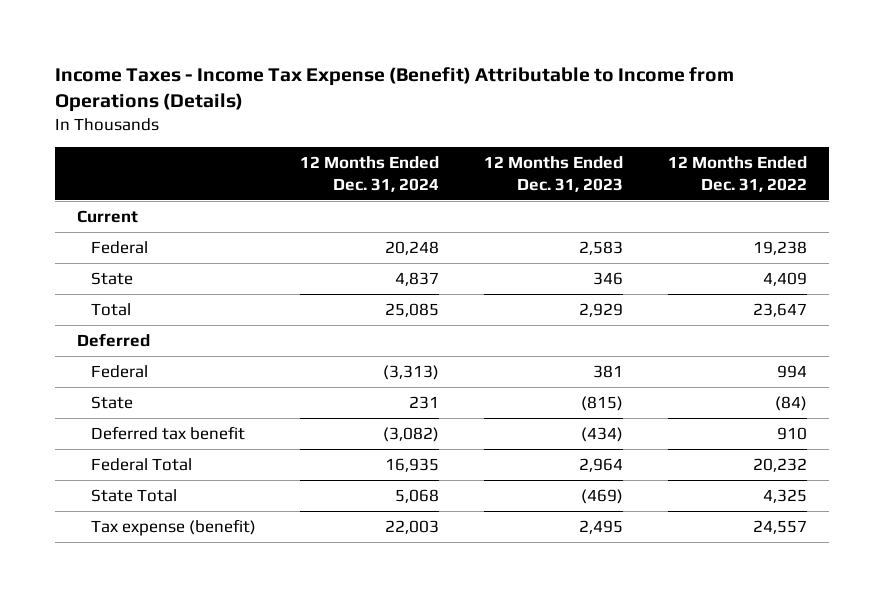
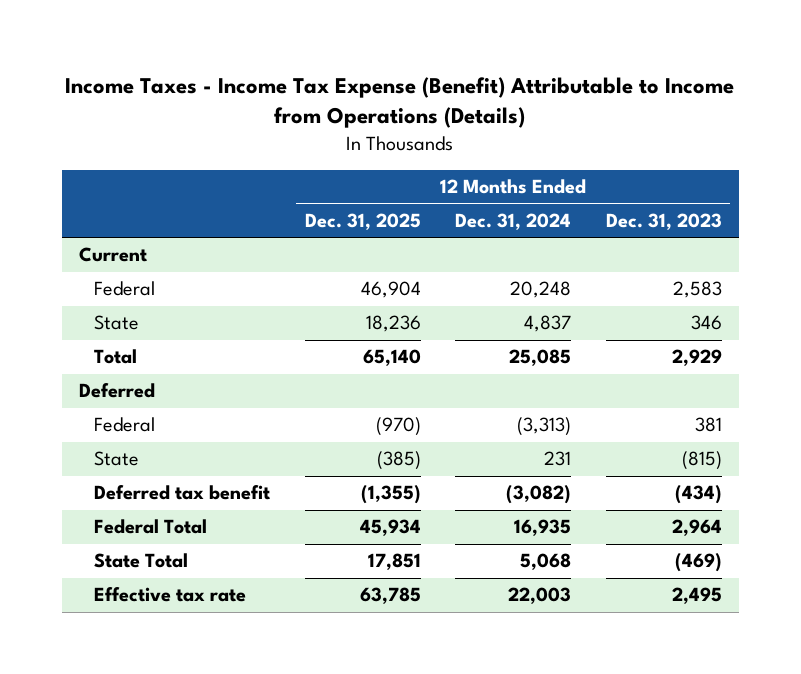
- | 12 Months Ended Dec. 31, 2024 | 12 Months Ended Dec. 31, 2023 | 12 Months Ended Dec. 31, 2022
+ | 12 Months Ended Dec. 31, 2025 | 12 Months Ended Dec. 31, 2024 | 12 Months Ended Dec. 31, 2023
- Tax expense (benefit) | 22,003 | 2,495 | 24,557
+ Effective tax rate | 63,785 | 22,003 | 2,495

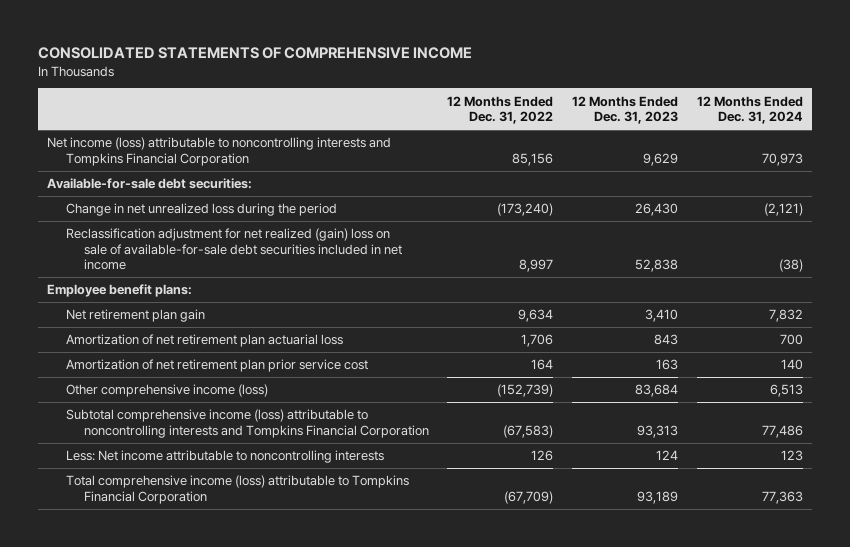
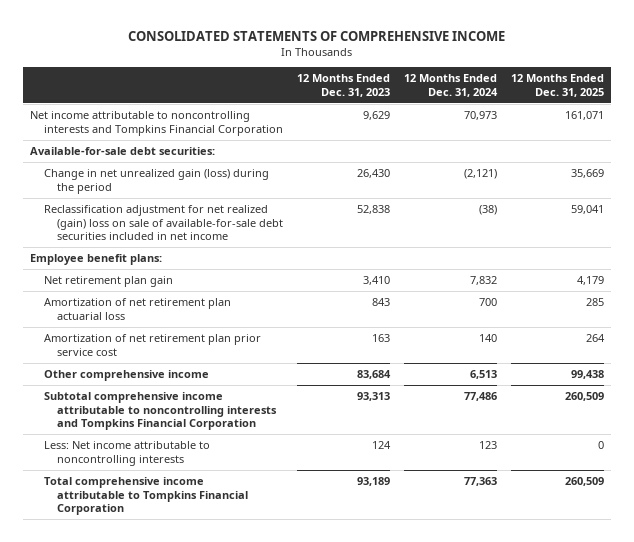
- | 12 Months Ended Dec. 31, 2022 | 12 Months Ended Dec. 31, 2023 | 12 Months Ended Dec. 31, 2024
+ | 12 Months Ended Dec. 31, 2023 | 12 Months Ended Dec. 31, 2024 | 12 Months Ended Dec. 31, 2025
- Net income (loss) attributable to noncontrolling interests and Tompkins Financial Corporation | 85,156 | 9,629 | 70,973
+ Net income attributable to noncontrolling interests and Tompkins Financial Corporation | 9,629 | 70,973 | 161,071
- Change in net unrealized loss during the period | (173,240) | 26,430 | (2,121)
+ Change in net unrealized gain (loss) during the period | 26,430 | (2,121) | 35,669
- Other comprehensive income (loss) | (152,739) | 83,684 | 6,513
- Subtotal comprehensive income (loss) attributable to noncontrolling interests and Tompkins Financial Corporation | (67,583) | 93,313 | 77,486
+ Other comprehensive income | 83,684 | 6,513 | 99,438
+ Subtotal comprehensive income attributable to noncontrolling interests and Tompkins Financial Corporation | 93,313 | 77,486 | 260,509
- Total comprehensive income (loss) attributable to Tompkins Financial Corporation | (67,709) | 93,189 | 77,363
+ Total comprehensive income attributable to Tompkins Financial Corporation | 93,189 | 77,363 | 260,509

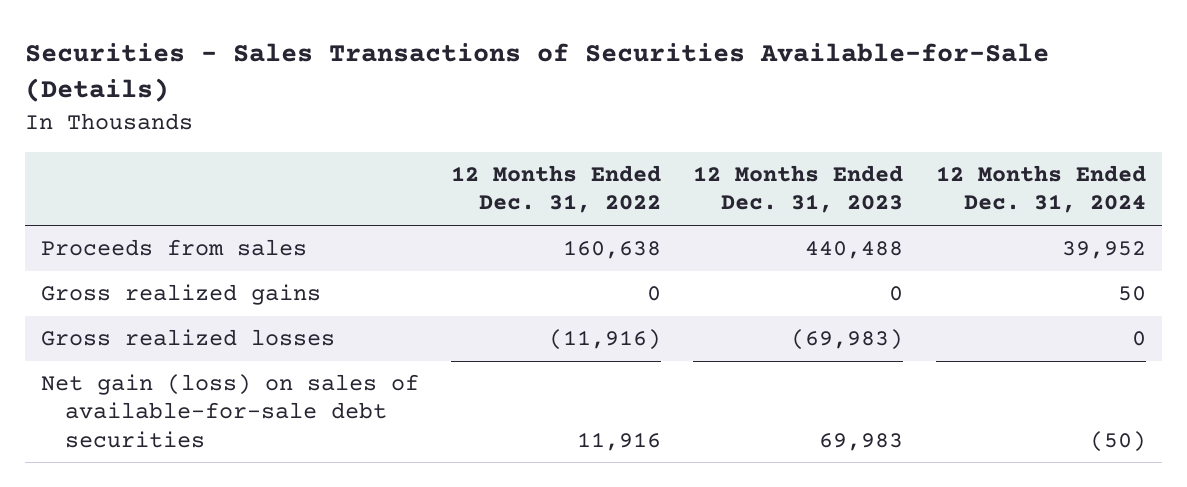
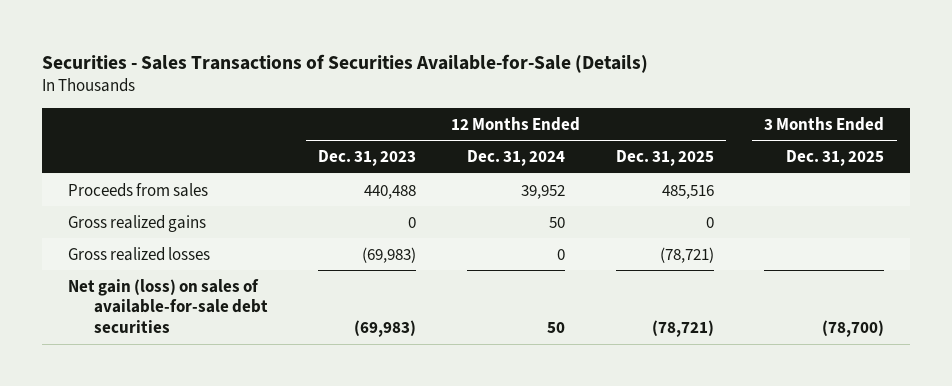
- | 12 Months Ended Dec. 31, 2022 | 12 Months Ended Dec. 31, 2023 | 12 Months Ended Dec. 31, 2024
+ | 12 Months Ended Dec. 31, 2023 | 12 Months Ended Dec. 31, 2024 | 12 Months Ended Dec. 31, 2025 | 3 Months Ended Dec. 31, 2025
- Net gain (loss) on sales of available-for-sale debt securities | 11,916 | 69,983 | (50)
+ Net gain (loss) on sales of available-for-sale debt securities | (69,983) | 50 | (78,721) | (78,700)

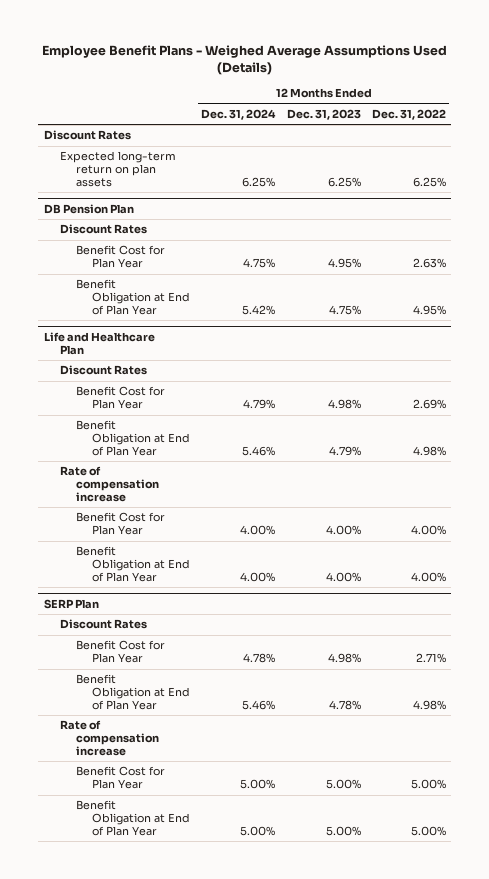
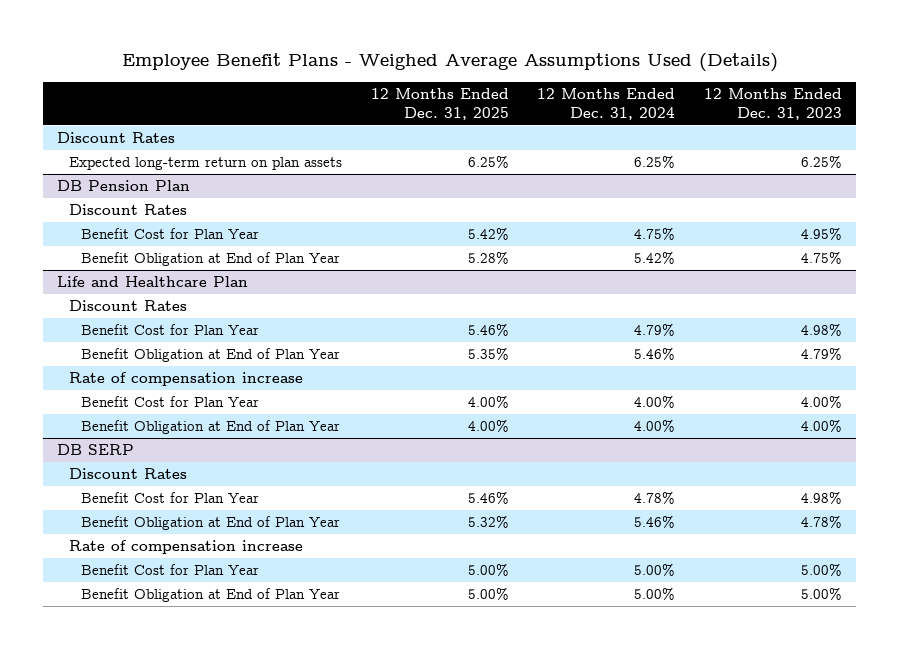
- | 12 Months Ended Dec. 31, 2024 | 12 Months Ended Dec. 31, 2023 | 12 Months Ended Dec. 31, 2022
+ | 12 Months Ended Dec. 31, 2025 | 12 Months Ended Dec. 31, 2024 | 12 Months Ended Dec. 31, 2023
- SERP Plan
+ DB SERP

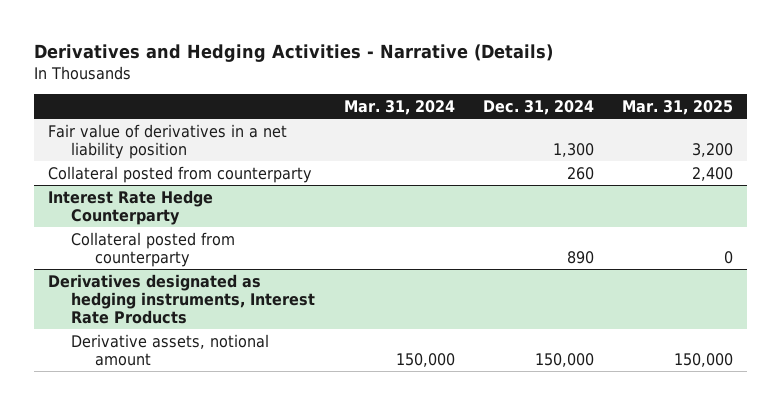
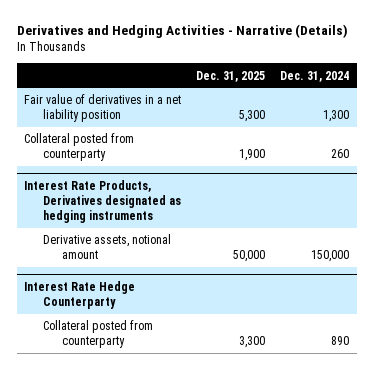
- | Mar. 31, 2024 | Dec. 31, 2024 | Mar. 31, 2025
+ | Dec. 31, 2025 | Dec. 31, 2024
+ Interest Rate Products, Derivatives designated as hedging instruments
+ Derivative assets, notional amount | 50,000 | 150,000
- Derivatives designated as hedging instruments, Interest Rate Products
- Derivative assets, notional amount | 150,000 | 150,000 | 150,000

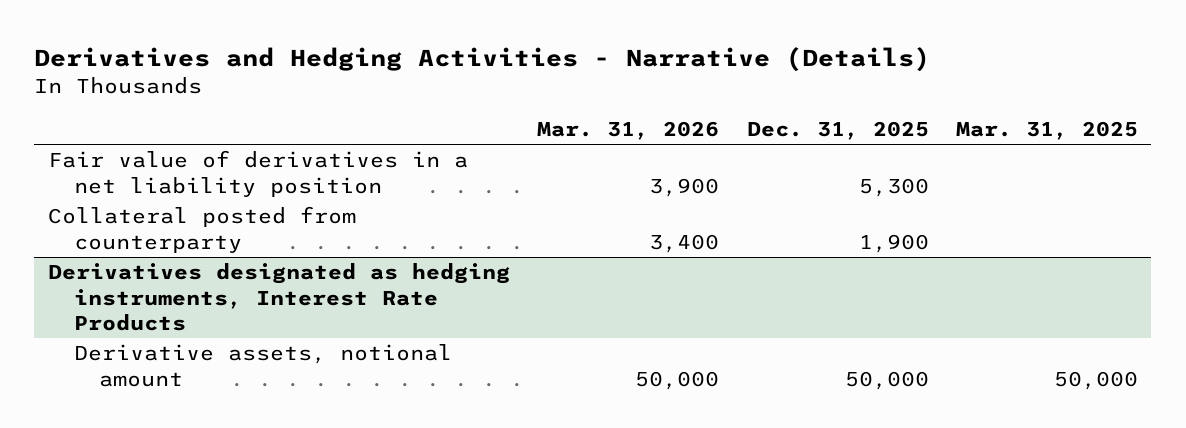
- | Dec. 31, 2025 | Dec. 31, 2024
+ | Mar. 31, 2026 | Dec. 31, 2025 | Mar. 31, 2025
- Interest Rate Products, Derivatives designated as hedging instruments
+ Derivatives designated as hedging instruments, Interest Rate Products
- Interest Rate Hedge Counterparty
- Collateral posted from counterparty | 3,300 | 890

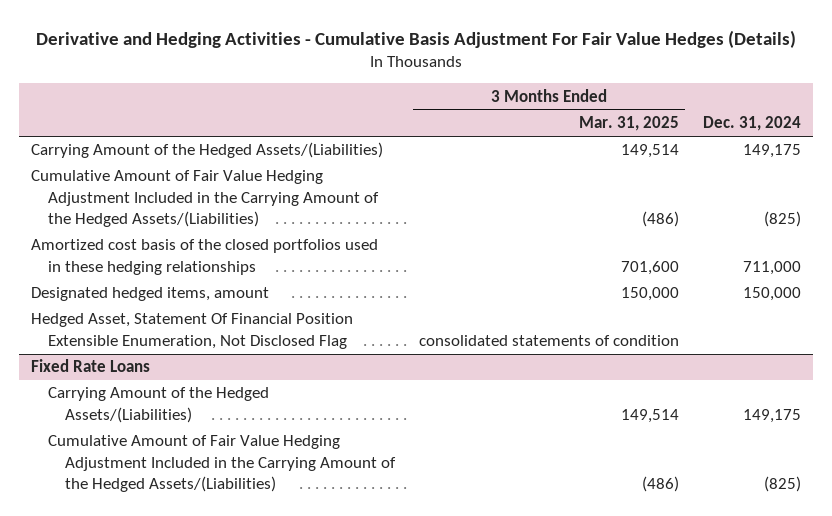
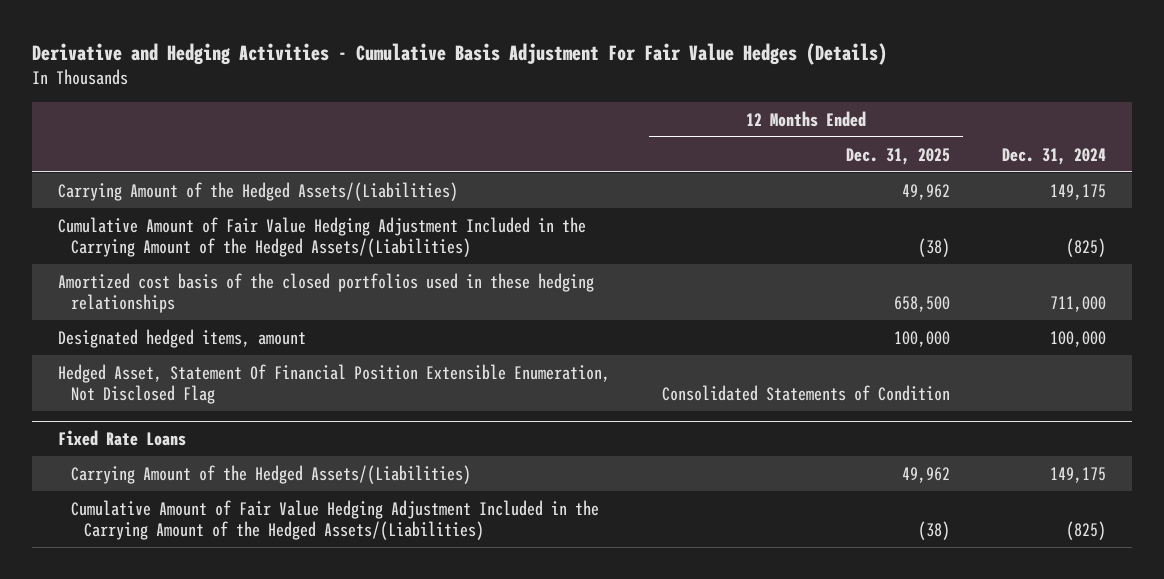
- | 3 Months Ended Mar. 31, 2025 | Dec. 31, 2024
+ | 12 Months Ended Dec. 31, 2025 | Dec. 31, 2024
- Designated hedged items, amount | 150,000 | 150,000
+ Designated hedged items, amount | 100,000 | 100,000

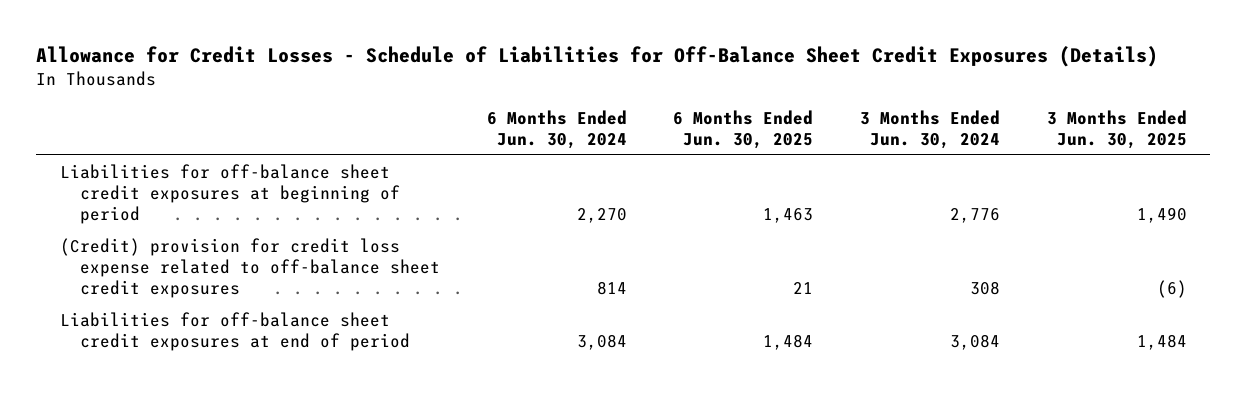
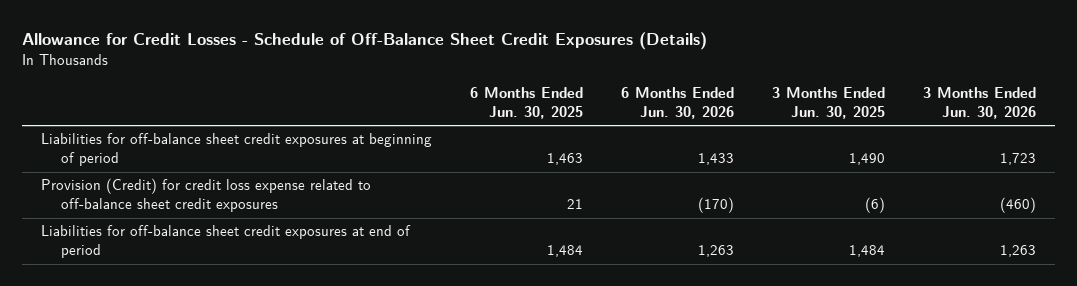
- Allowance for Credit Losses - Schedule of Liabilities for Off-Balance Sheet Credit Exposures (Details)
+ Allowance for Credit Losses - Schedule of Off-Balance Sheet Credit Exposures (Details)
- | 6 Months Ended Jun. 30, 2024 | 6 Months Ended Jun. 30, 2025 | 3 Months Ended Jun. 30, 2024 | 3 Months Ended Jun. 30, 2025
+ | 6 Months Ended Jun. 30, 2025 | 6 Months Ended Jun. 30, 2026 | 3 Months Ended Jun. 30, 2025 | 3 Months Ended Jun. 30, 2026
- (Credit) provision for credit loss expense related to off-balance sheet credit exposures | 814 | 21 | 308 | (6)
+ Provision (Credit) for credit loss expense related to off-balance sheet credit exposures | 21 | (170) | (6) | (460)

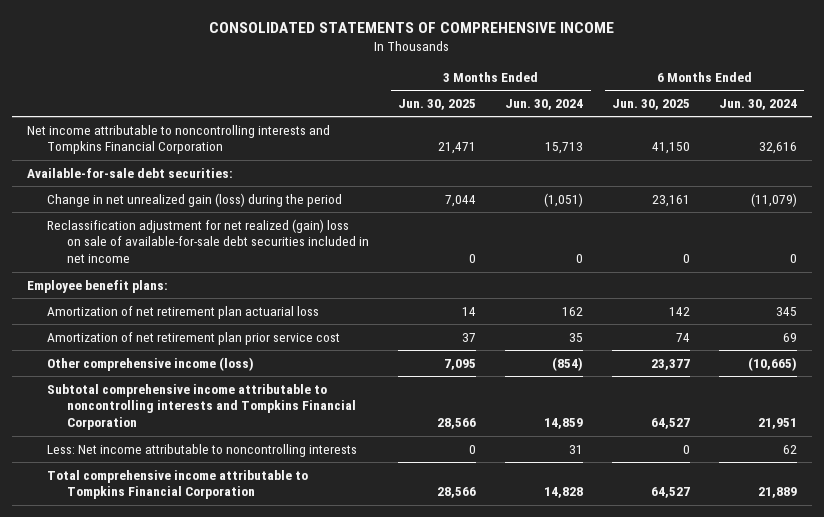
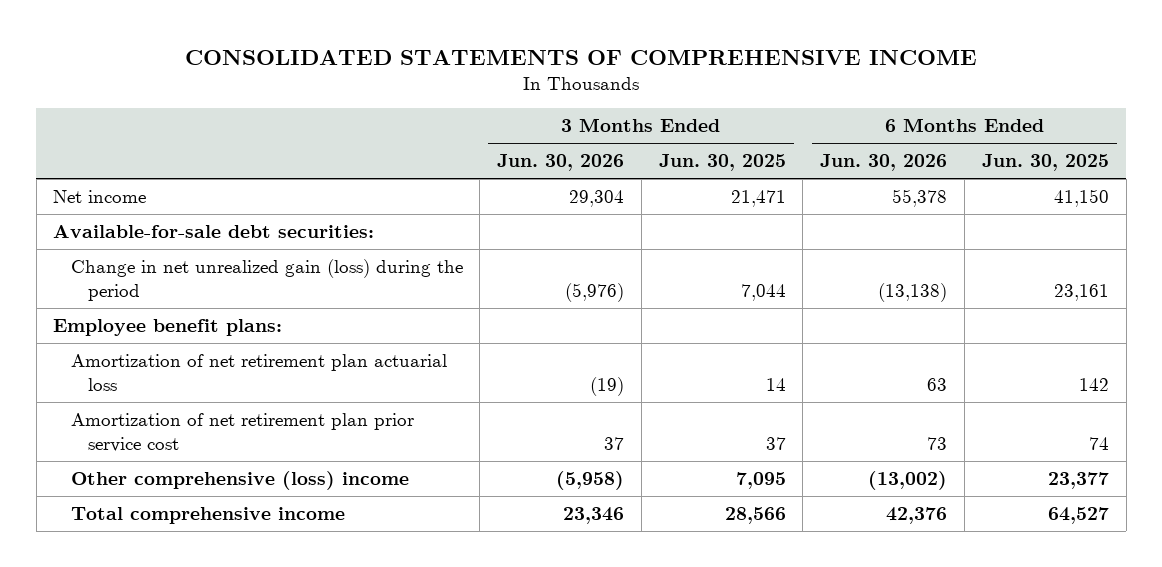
- | 3 Months Ended Jun. 30, 2025 | 3 Months Ended Jun. 30, 2024 | 6 Months Ended Jun. 30, 2025 | 6 Months Ended Jun. 30, 2024
+ | 3 Months Ended Jun. 30, 2026 | 3 Months Ended Jun. 30, 2025 | 6 Months Ended Jun. 30, 2026 | 6 Months Ended Jun. 30, 2025
- Net income attributable to noncontrolling interests and Tompkins Financial Corporation | 21,471 | 15,713 | 41,150 | 32,616
+ Net income | 29,304 | 21,471 | 55,378 | 41,150
- Reclassification adjustment for net realized (gain) loss on sale of available-for-sale debt securities included in net income | 0 | 0 | 0 | 0
- Other comprehensive income (loss) | 7,095 | (854) | 23,377 | (10,665)
- Subtotal comprehensive income attributable to noncontrolling interests and Tompkins Financial Corporation | 28,566 | 14,859 | 64,527 | 21,951
- Less: Net income attributable to noncontrolling interests | 0 | 31 | 0 | 62
- Total comprehensive income attributable to Tompkins Financial Corporation | 28,566 | 14,828 | 64,527 | 21,889
+ Other comprehensive (loss) income | (5,958) | 7,095 | (13,002) | 23,377
+ Total comprehensive income | 23,346 | 28,566 | 42,376 | 64,527

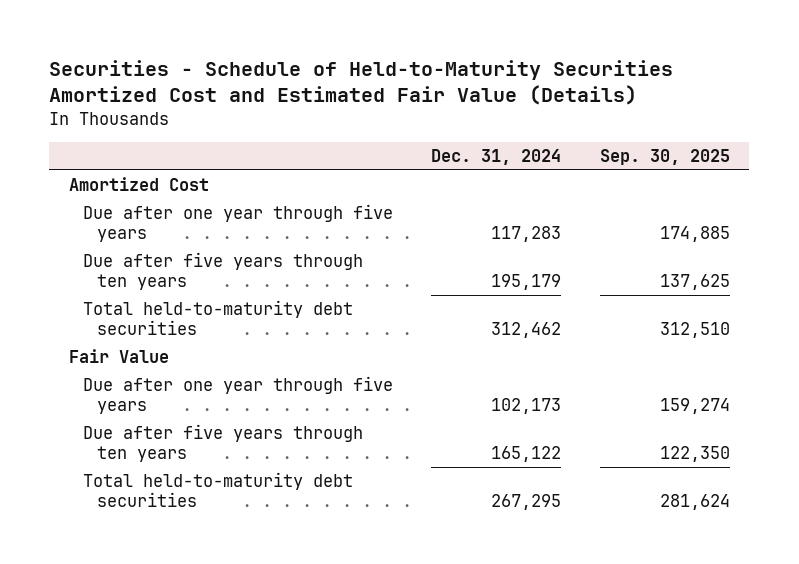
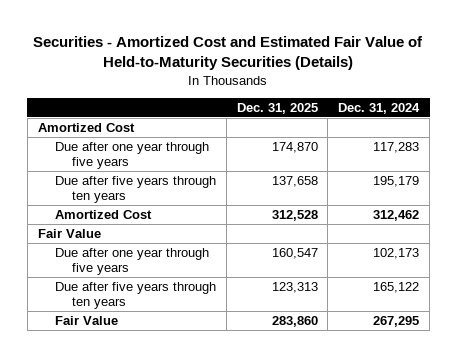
- Securities - Schedule of Held-to-Maturity Securities Amortized Cost and Estimated Fair Value (Details)
+ Securities - Amortized Cost and Estimated Fair Value of Held-to-Maturity Securities (Details)
- | Dec. 31, 2024 | Sep. 30, 2025
+ | Dec. 31, 2025 | Dec. 31, 2024
- Total held-to-maturity debt securities | 312,462 | 312,510
+ Amortized Cost | 312,528 | 312,462
- Total held-to-maturity debt securities | 267,295 | 281,624
+ Fair Value | 283,860 | 267,295

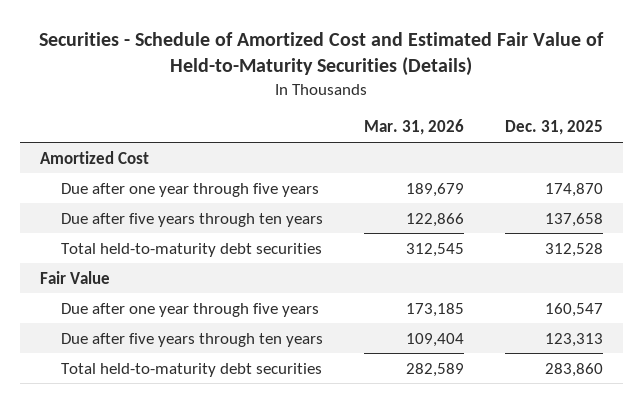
- Securities - Amortized Cost and Estimated Fair Value of Held-to-Maturity Securities (Details)
+ Securities - Schedule of Amortized Cost and Estimated Fair Value of Held-to-Maturity Securities (Details)
- | Dec. 31, 2025 | Dec. 31, 2024
+ | Mar. 31, 2026 | Dec. 31, 2025
- Amortized Cost | 312,528 | 312,462
+ Total held-to-maturity debt securities | 312,545 | 312,528
- Fair Value | 283,860 | 267,295
+ Total held-to-maturity debt securities | 282,589 | 283,860

